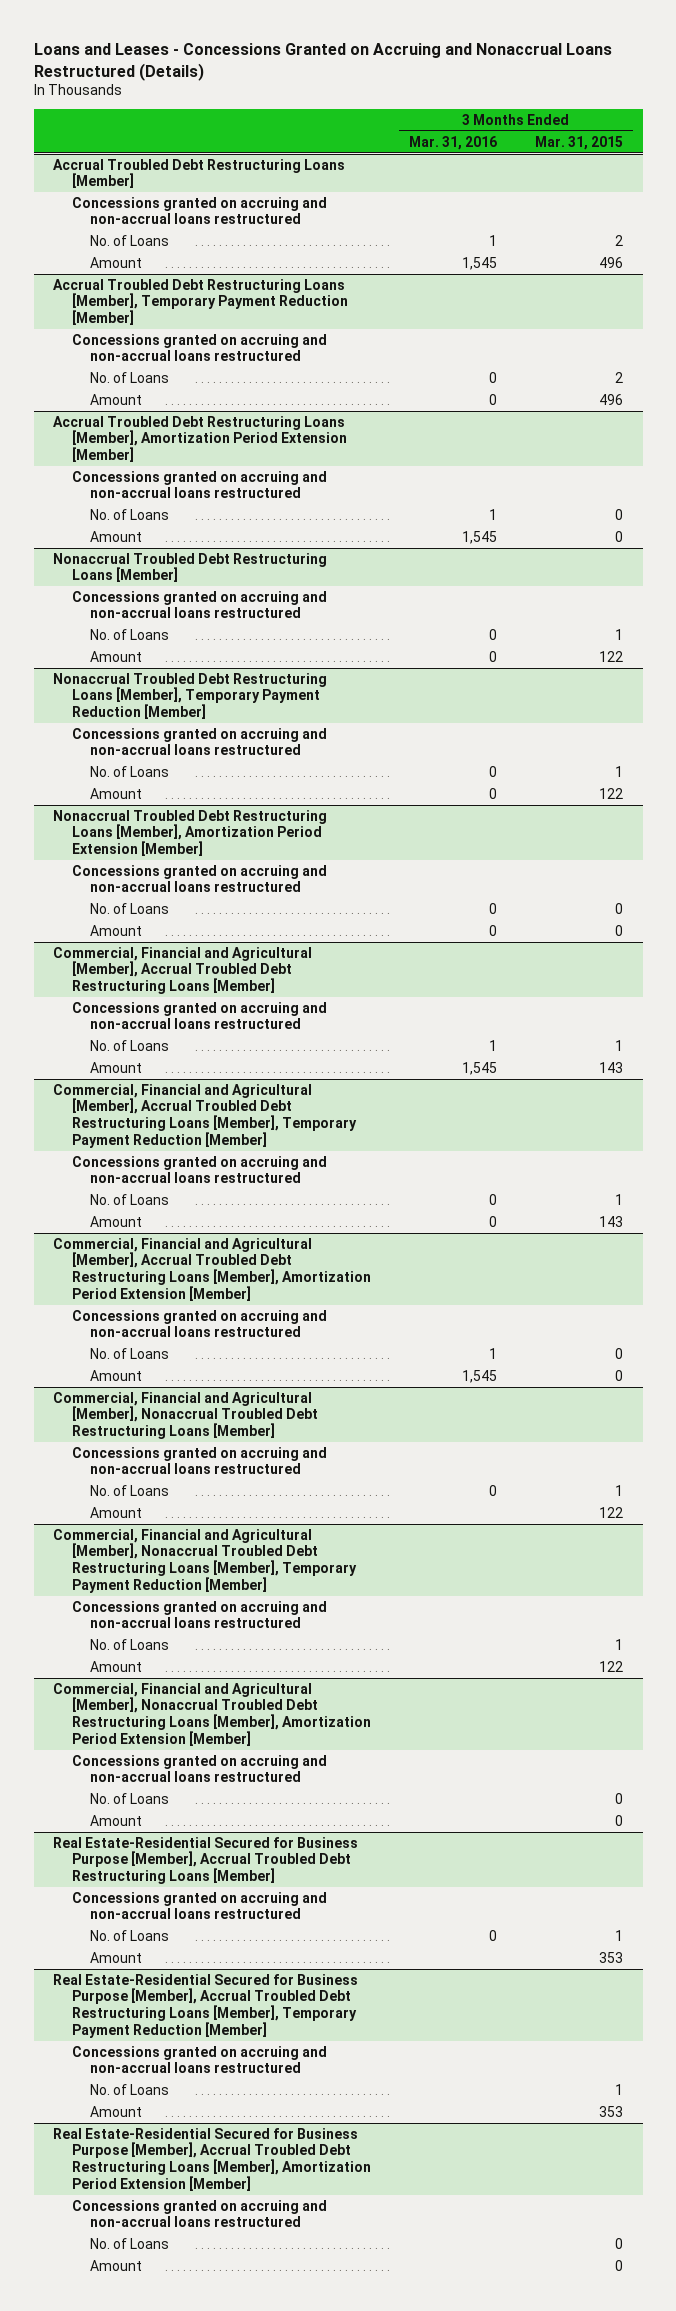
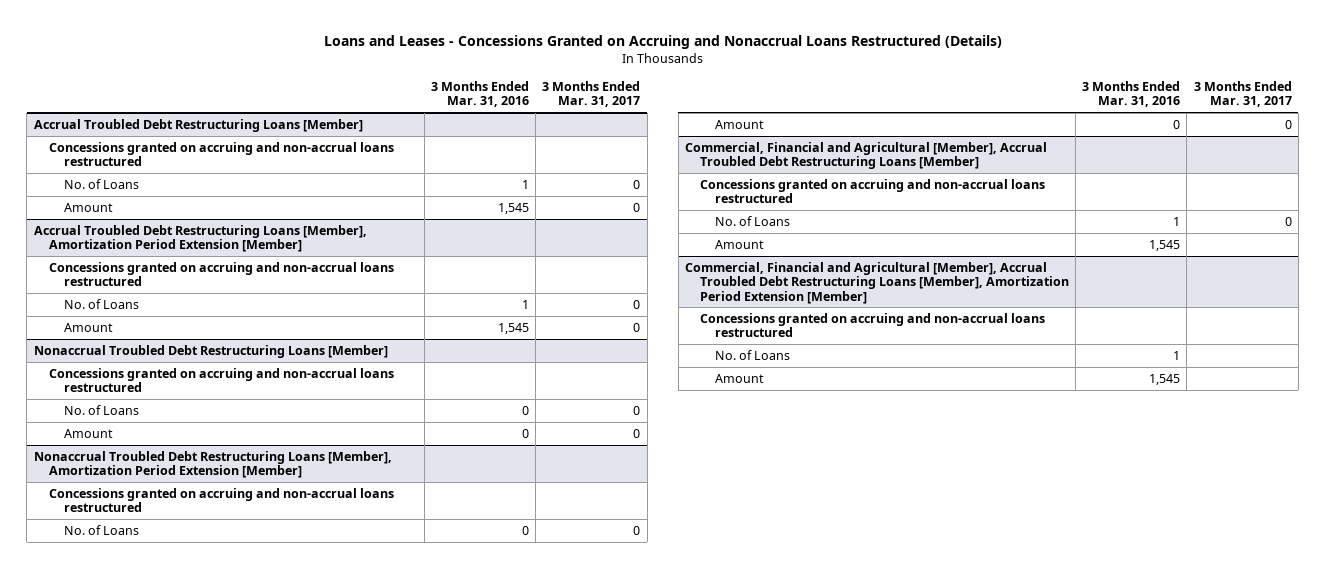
- | 3 Months Ended Mar. 31, 2016 | 3 Months Ended Mar. 31, 2015
+ | 3 Months Ended Mar. 31, 2016 | 3 Months Ended Mar. 31, 2017
- Accrual Troubled Debt Restructuring Loans [Member], Temporary Payment Reduction [Member]
- Concessions granted on accruing and non-accrual loans restructured
- No. of Loans | 0 | 2
- Amount | 0 | 496
- Nonaccrual Troubled Debt Restructuring Loans [Member], Temporary Payment Reduction [Member]
- Concessions granted on accruing and non-accrual loans restructured
- No. of Loans | 0 | 1
- Amount | 0 | 122
- Commercial, Financial and Agricultural [Member], Accrual Troubled Debt Restructuring Loans [Member], Temporary Payment Reduction [Member]
- Concessions granted on accruing and non-accrual loans restructured
- No. of Loans | 0 | 1
- Amount | 0 | 143
- Commercial, Financial and Agricultural [Member], Nonaccrual Troubled Debt Restructuring Loans [Member]
- Concessions granted on accruing and non-accrual loans restructured
- No. of Loans | 0 | 1
- Amount | | 122
- Commercial, Financial and Agricultural [Member], Nonaccrual Troubled Debt Restructuring Loans [Member], Temporary Payment Reduction [Member]
- Concessions granted on accruing and non-accrual loans restructured
- No. of Loans | | 1
- Amount | | 122
- Commercial, Financial and Agricultural [Member], Nonaccrual Troubled Debt Restructuring Loans [Member], Amortization Period Extension [Member]
- Concessions granted on accruing and non-accrual loans restructured
- No. of Loans | | 0
- Amount | | 0
- Real Estate-Residential Secured for Business Purpose [Member], Accrual Troubled Debt Restructuring Loans [Member]
- Concessions granted on accruing and non-accrual loans restructured
- No. of Loans | 0 | 1
- Amount | | 353
- Real Estate-Residential Secured for Business Purpose [Member], Accrual Troubled Debt Restructuring Loans [Member], Temporary Payment Reduction [Member]
- Concessions granted on accruing and non-accrual loans restructured
- No. of Loans | | 1
- Amount | | 353
- Real Estate-Residential Secured for Business Purpose [Member], Accrual Troubled Debt Restructuring Loans [Member], Amortization Period Extension [Member]
- Concessions granted on accruing and non-accrual loans restructured
- No. of Loans | | 0
- Amount | | 0

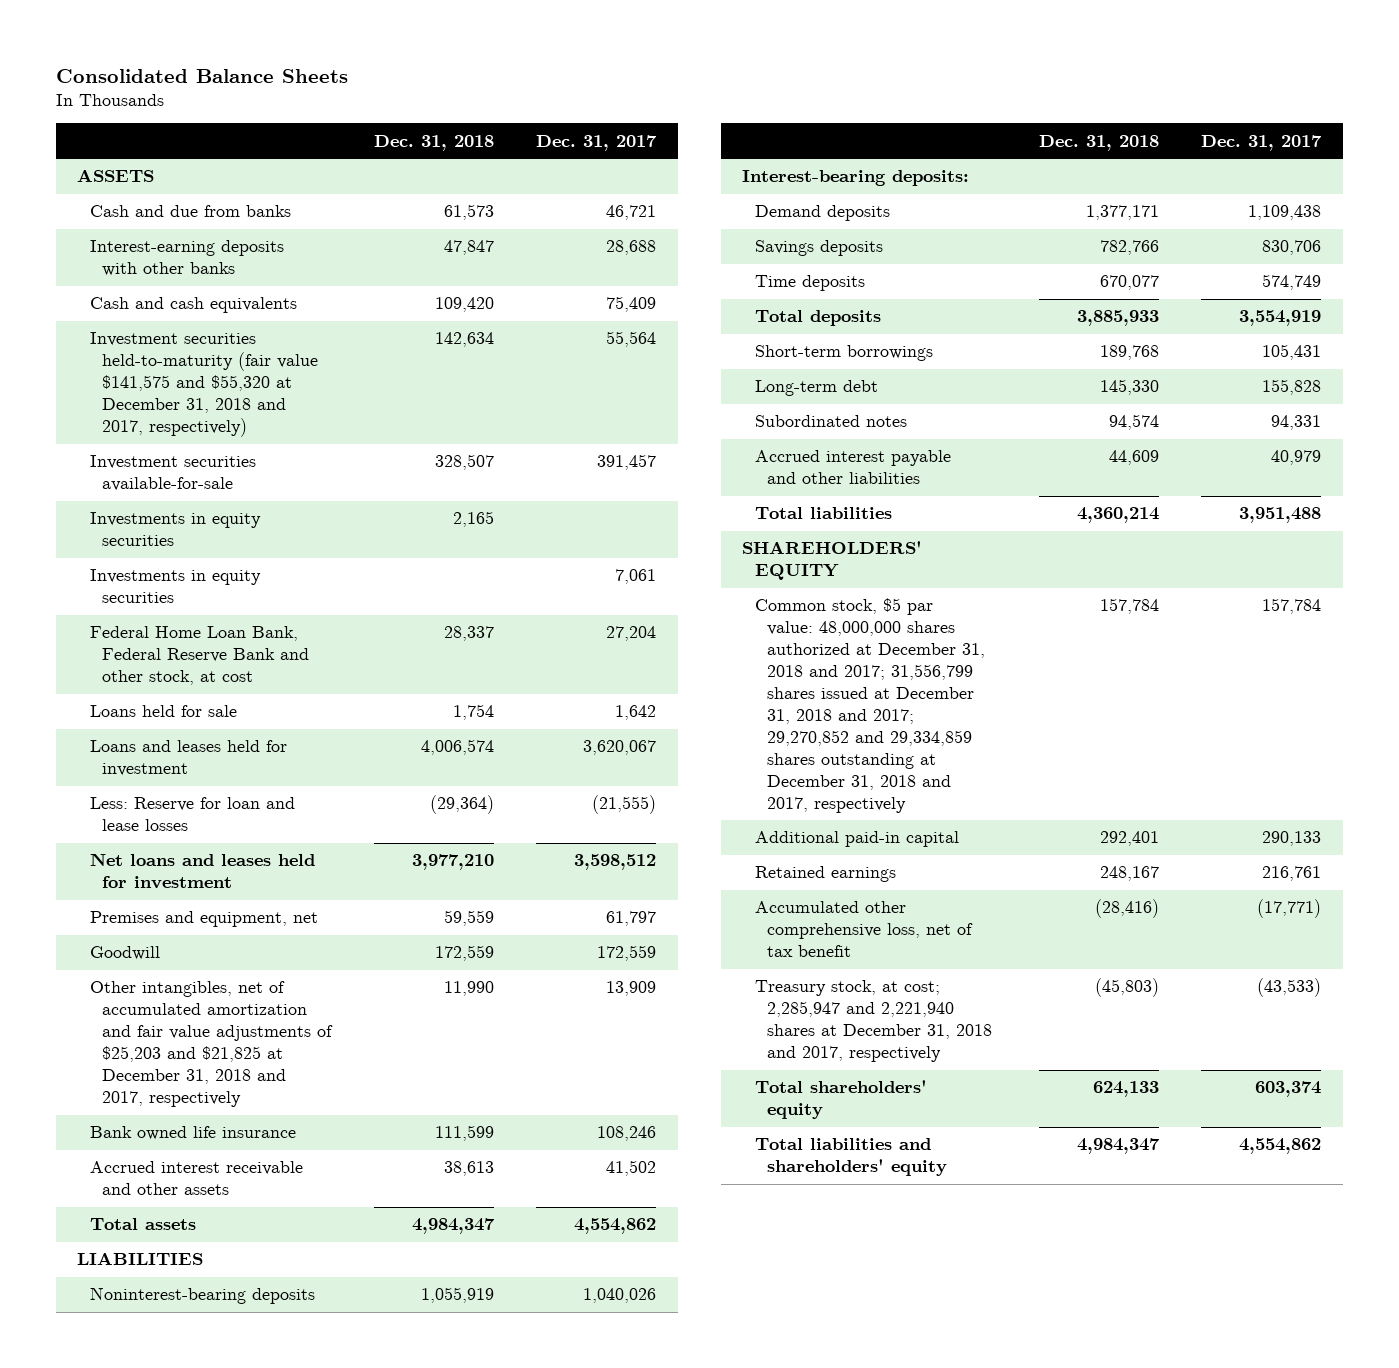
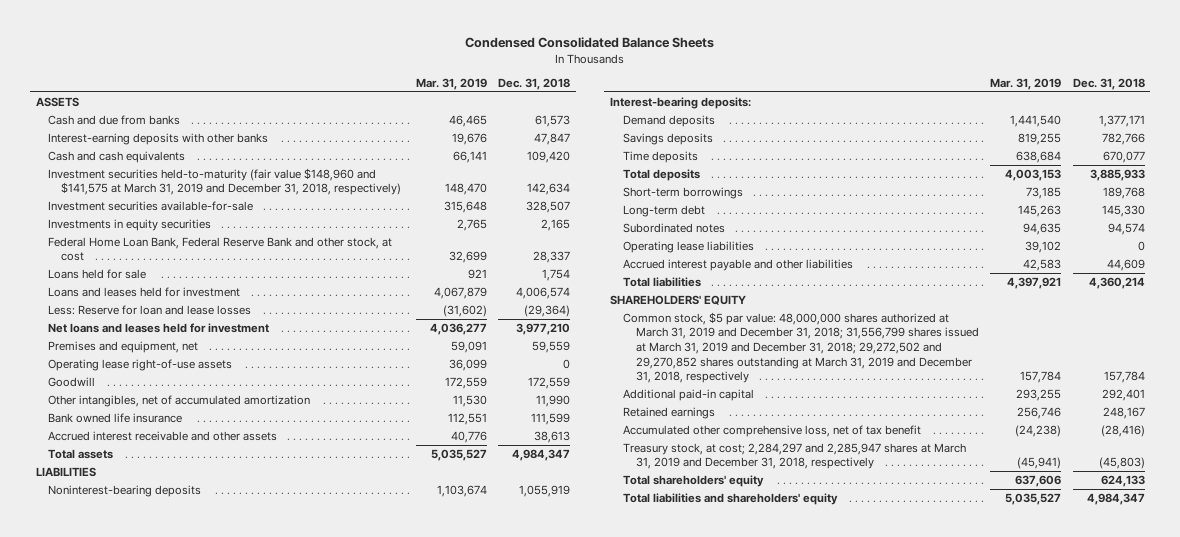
- Consolidated Balance Sheets
+ Condensed Consolidated Balance Sheets
- | Dec. 31, 2018 | Dec. 31, 2017
+ | Mar. 31, 2019 | Dec. 31, 2018
- Investment securities held-to-maturity (fair value $141,575 and $55,320 at December 31, 2018 and 2017, respectively) | 142,634 | 55,564
+ Investment securities held-to-maturity (fair value $148,960 and $141,575 at March 31, 2019 and December 31, 2018, respectively) | 148,470 | 142,634
- Investments in equity securities | | 7,061
+ Operating lease right-of-use assets | 36,099 | 0
- Other intangibles, net of accumulated amortization and fair value adjustments of $25,203 and $21,825 at December 31, 2018 and 2017, respectively | 11,990 | 13,909
+ Other intangibles, net of accumulated amortization | 11,530 | 11,990
+ Operating lease liabilities | 39,102 | 0
- Common stock, $5 par value: 48,000,000 shares authorized at December 31, 2018 and 2017; 31,556,799 shares issued at December 31, 2018 and 2017; 29,270,852 and 29,334,859 shares outstanding at December 31, 2018 and 2017, respectively | 157,784 | 157,784
+ Common stock, $5 par value: 48,000,000 shares authorized at March 31, 2019 and December 31, 2018; 31,556,799 shares issued at March 31, 2019 and December 31, 2018; 29,272,502 and 29,270,852 shares outstanding at March 31, 2019 and December 31, 2018, respectively | 157,784 | 157,784
- Treasury stock, at cost; 2,285,947 and 2,221,940 shares at December 31, 2018 and 2017, respectively | (45,803) | (43,533)
+ Treasury stock, at cost; 2,284,297 and 2,285,947 shares at March 31, 2019 and December 31, 2018, respectively | (45,941) | (45,803)

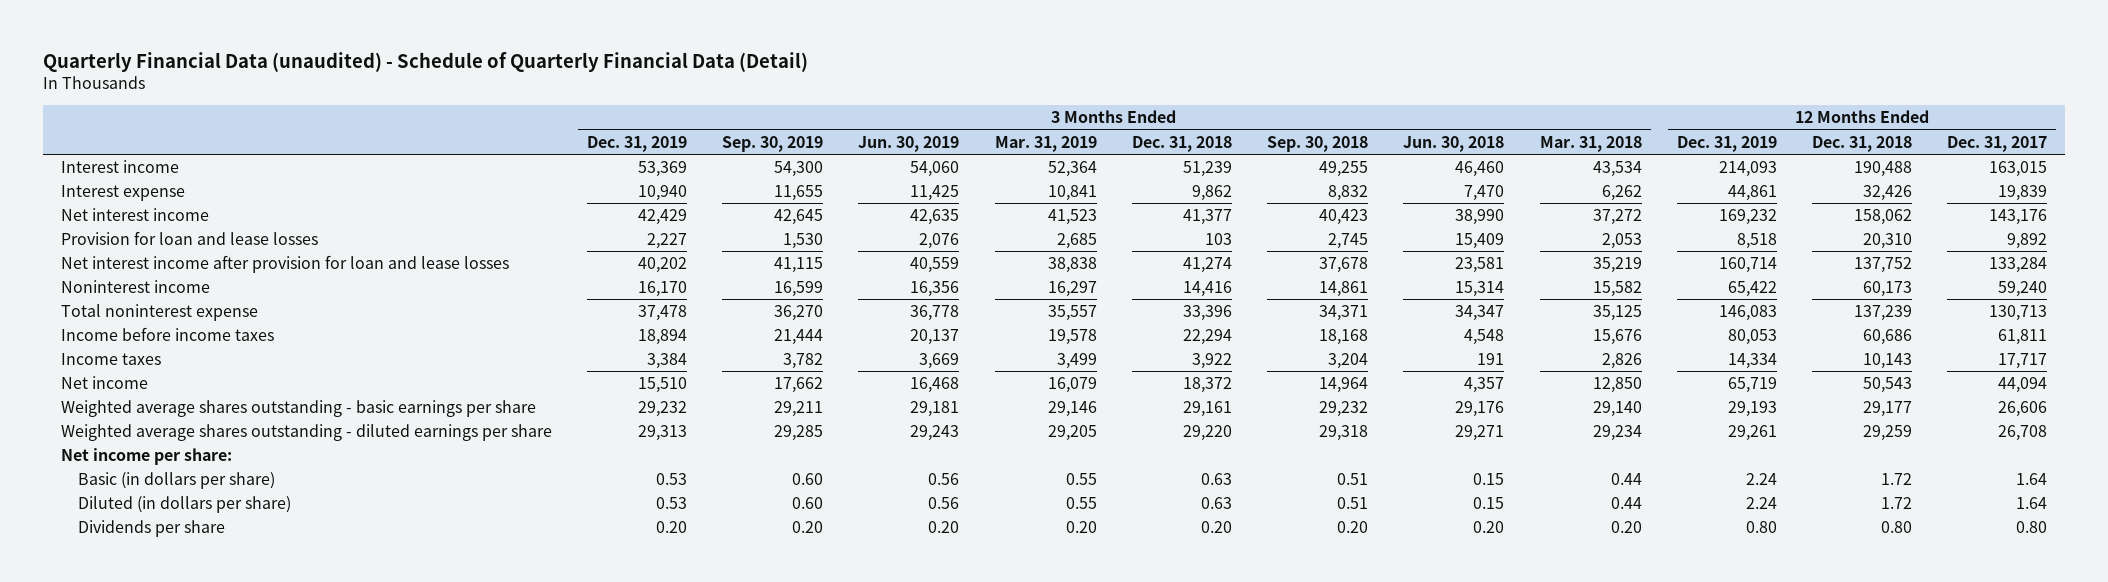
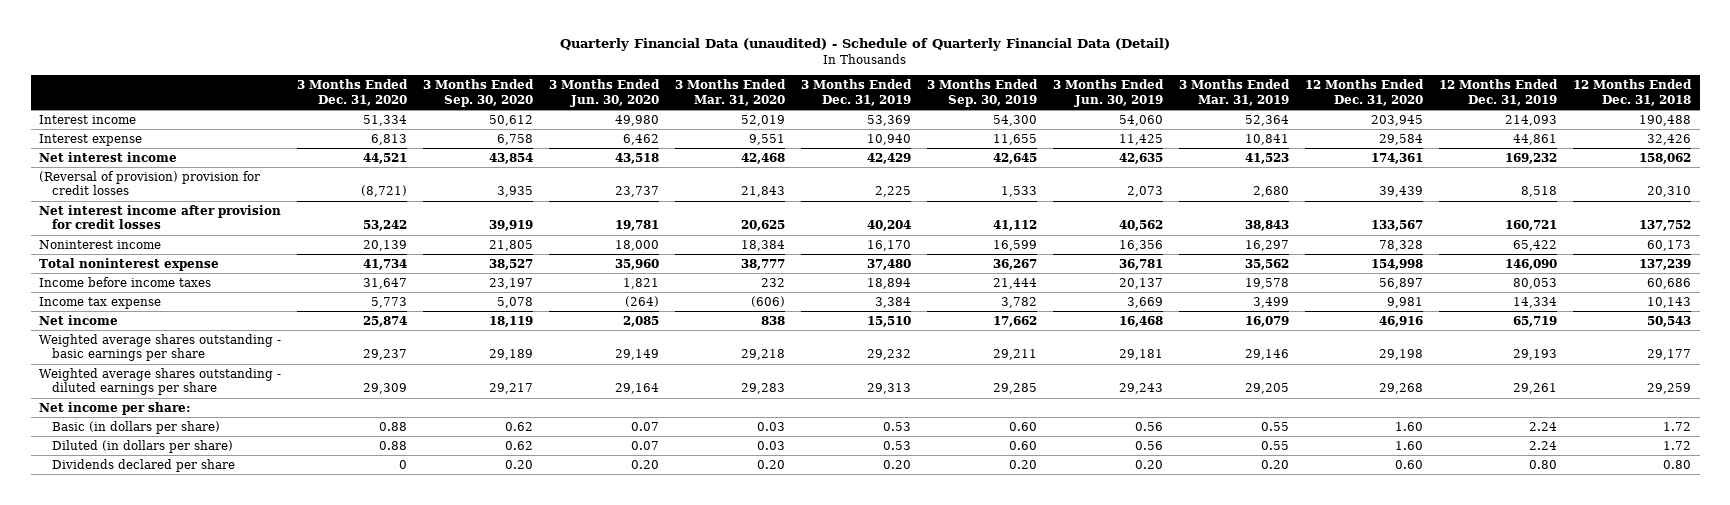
- | 3 Months Ended Dec. 31, 2019 | 3 Months Ended Sep. 30, 2019 | 3 Months Ended Jun. 30, 2019 | 3 Months Ended Mar. 31, 2019 | 3 Months Ended Dec. 31, 2018 | 3 Months Ended Sep. 30, 2018 | 3 Months Ended Jun. 30, 2018 | 3 Months Ended Mar. 31, 2018 | 12 Months Ended Dec. 31, 2019 | 12 Months Ended Dec. 31, 2018 | 12 Months Ended Dec. 31, 2017
+ | 3 Months Ended Dec. 31, 2020 | 3 Months Ended Sep. 30, 2020 | 3 Months Ended Jun. 30, 2020 | 3 Months Ended Mar. 31, 2020 | 3 Months Ended Dec. 31, 2019 | 3 Months Ended Sep. 30, 2019 | 3 Months Ended Jun. 30, 2019 | 3 Months Ended Mar. 31, 2019 | 12 Months Ended Dec. 31, 2020 | 12 Months Ended Dec. 31, 2019 | 12 Months Ended Dec. 31, 2018
- Provision for loan and lease losses | 2,227 | 1,530 | 2,076 | 2,685 | 103 | 2,745 | 15,409 | 2,053 | 8,518 | 20,310 | 9,892
- Net interest income after provision for loan and lease losses | 40,202 | 41,115 | 40,559 | 38,838 | 41,274 | 37,678 | 23,581 | 35,219 | 160,714 | 137,752 | 133,284
+ (Reversal of provision) provision for credit losses | (8,721) | 3,935 | 23,737 | 21,843 | 2,225 | 1,533 | 2,073 | 2,680 | 39,439 | 8,518 | 20,310
+ Net interest income after provision for credit losses | 53,242 | 39,919 | 19,781 | 20,625 | 40,204 | 41,112 | 40,562 | 38,843 | 133,567 | 160,721 | 137,752
- Total noninterest expense | 37,478 | 36,270 | 36,778 | 35,557 | 33,396 | 34,371 | 34,347 | 35,125 | 146,083 | 137,239 | 130,713
+ Total noninterest expense | 41,734 | 38,527 | 35,960 | 38,777 | 37,480 | 36,267 | 36,781 | 35,562 | 154,998 | 146,090 | 137,239
- Income taxes | 3,384 | 3,782 | 3,669 | 3,499 | 3,922 | 3,204 | 191 | 2,826 | 14,334 | 10,143 | 17,717
+ Income tax expense | 5,773 | 5,078 | (264) | (606) | 3,384 | 3,782 | 3,669 | 3,499 | 9,981 | 14,334 | 10,143
- Dividends per share | 0.20 | 0.20 | 0.20 | 0.20 | 0.20 | 0.20 | 0.20 | 0.20 | 0.80 | 0.80 | 0.80
+ Dividends declared per share | 0 | 0.20 | 0.20 | 0.20 | 0.20 | 0.20 | 0.20 | 0.20 | 0.60 | 0.80 | 0.80

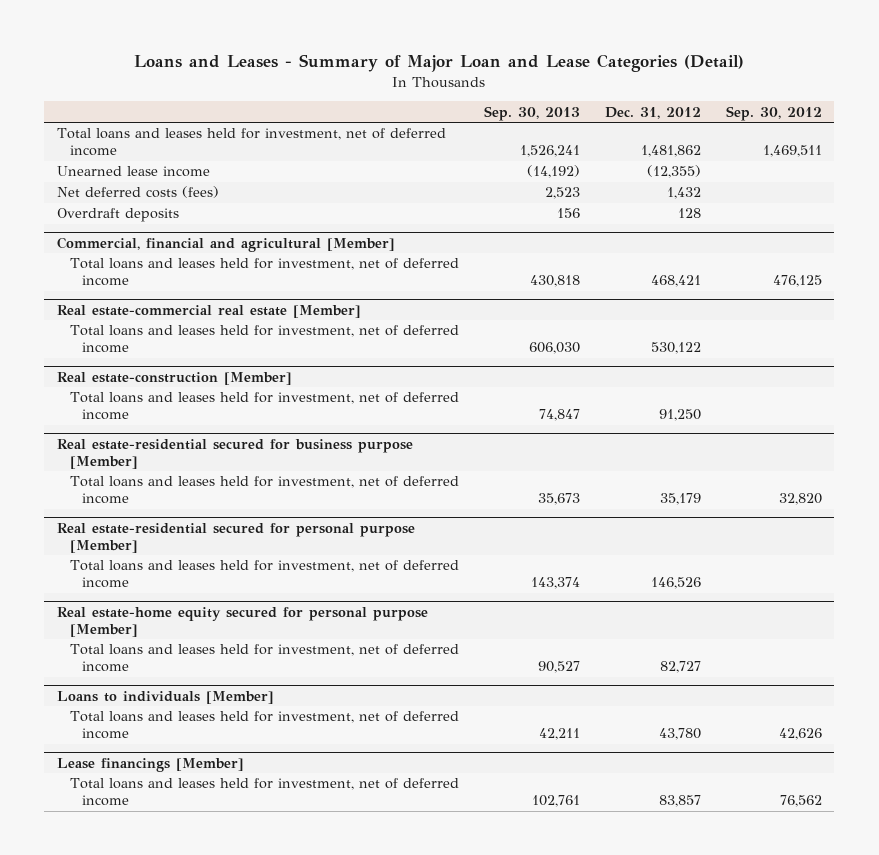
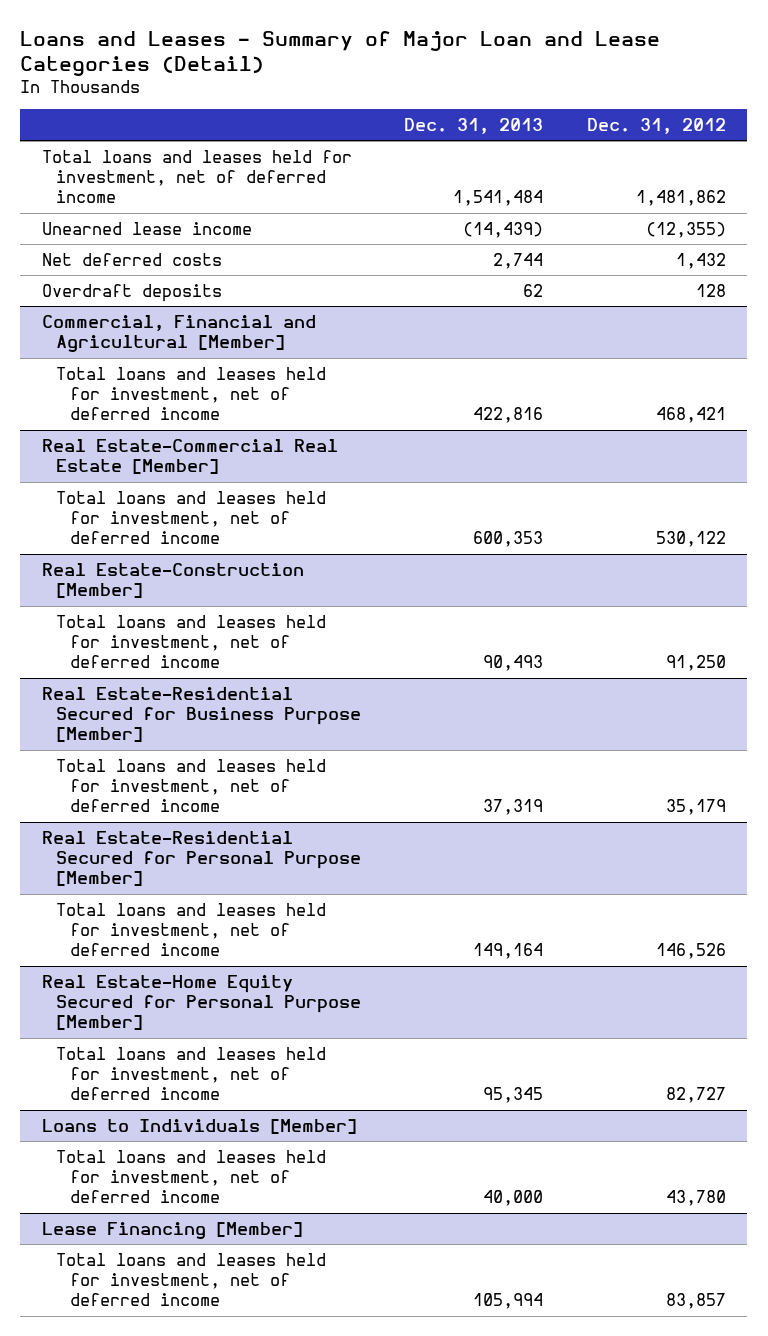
- | Sep. 30, 2013 | Dec. 31, 2012 | Sep. 30, 2012
+ | Dec. 31, 2013 | Dec. 31, 2012
- Net deferred costs (fees) | 2,523 | 1,432 |
+ Net deferred costs | 2,744 | 1,432
- Commercial, financial and agricultural [Member]
+ Commercial, Financial and Agricultural [Member]
- Real estate-commercial real estate [Member]
+ Real Estate-Commercial Real Estate [Member]
- Real estate-construction [Member]
+ Real Estate-Construction [Member]
- Real estate-residential secured for business purpose [Member]
+ Real Estate-Residential Secured for Business Purpose [Member]
- Real estate-residential secured for personal purpose [Member]
+ Real Estate-Residential Secured for Personal Purpose [Member]
- Real estate-home equity secured for personal purpose [Member]
+ Real Estate-Home Equity Secured for Personal Purpose [Member]
- Loans to individuals [Member]
+ Loans to Individuals [Member]
- Lease financings [Member]
+ Lease Financing [Member]

